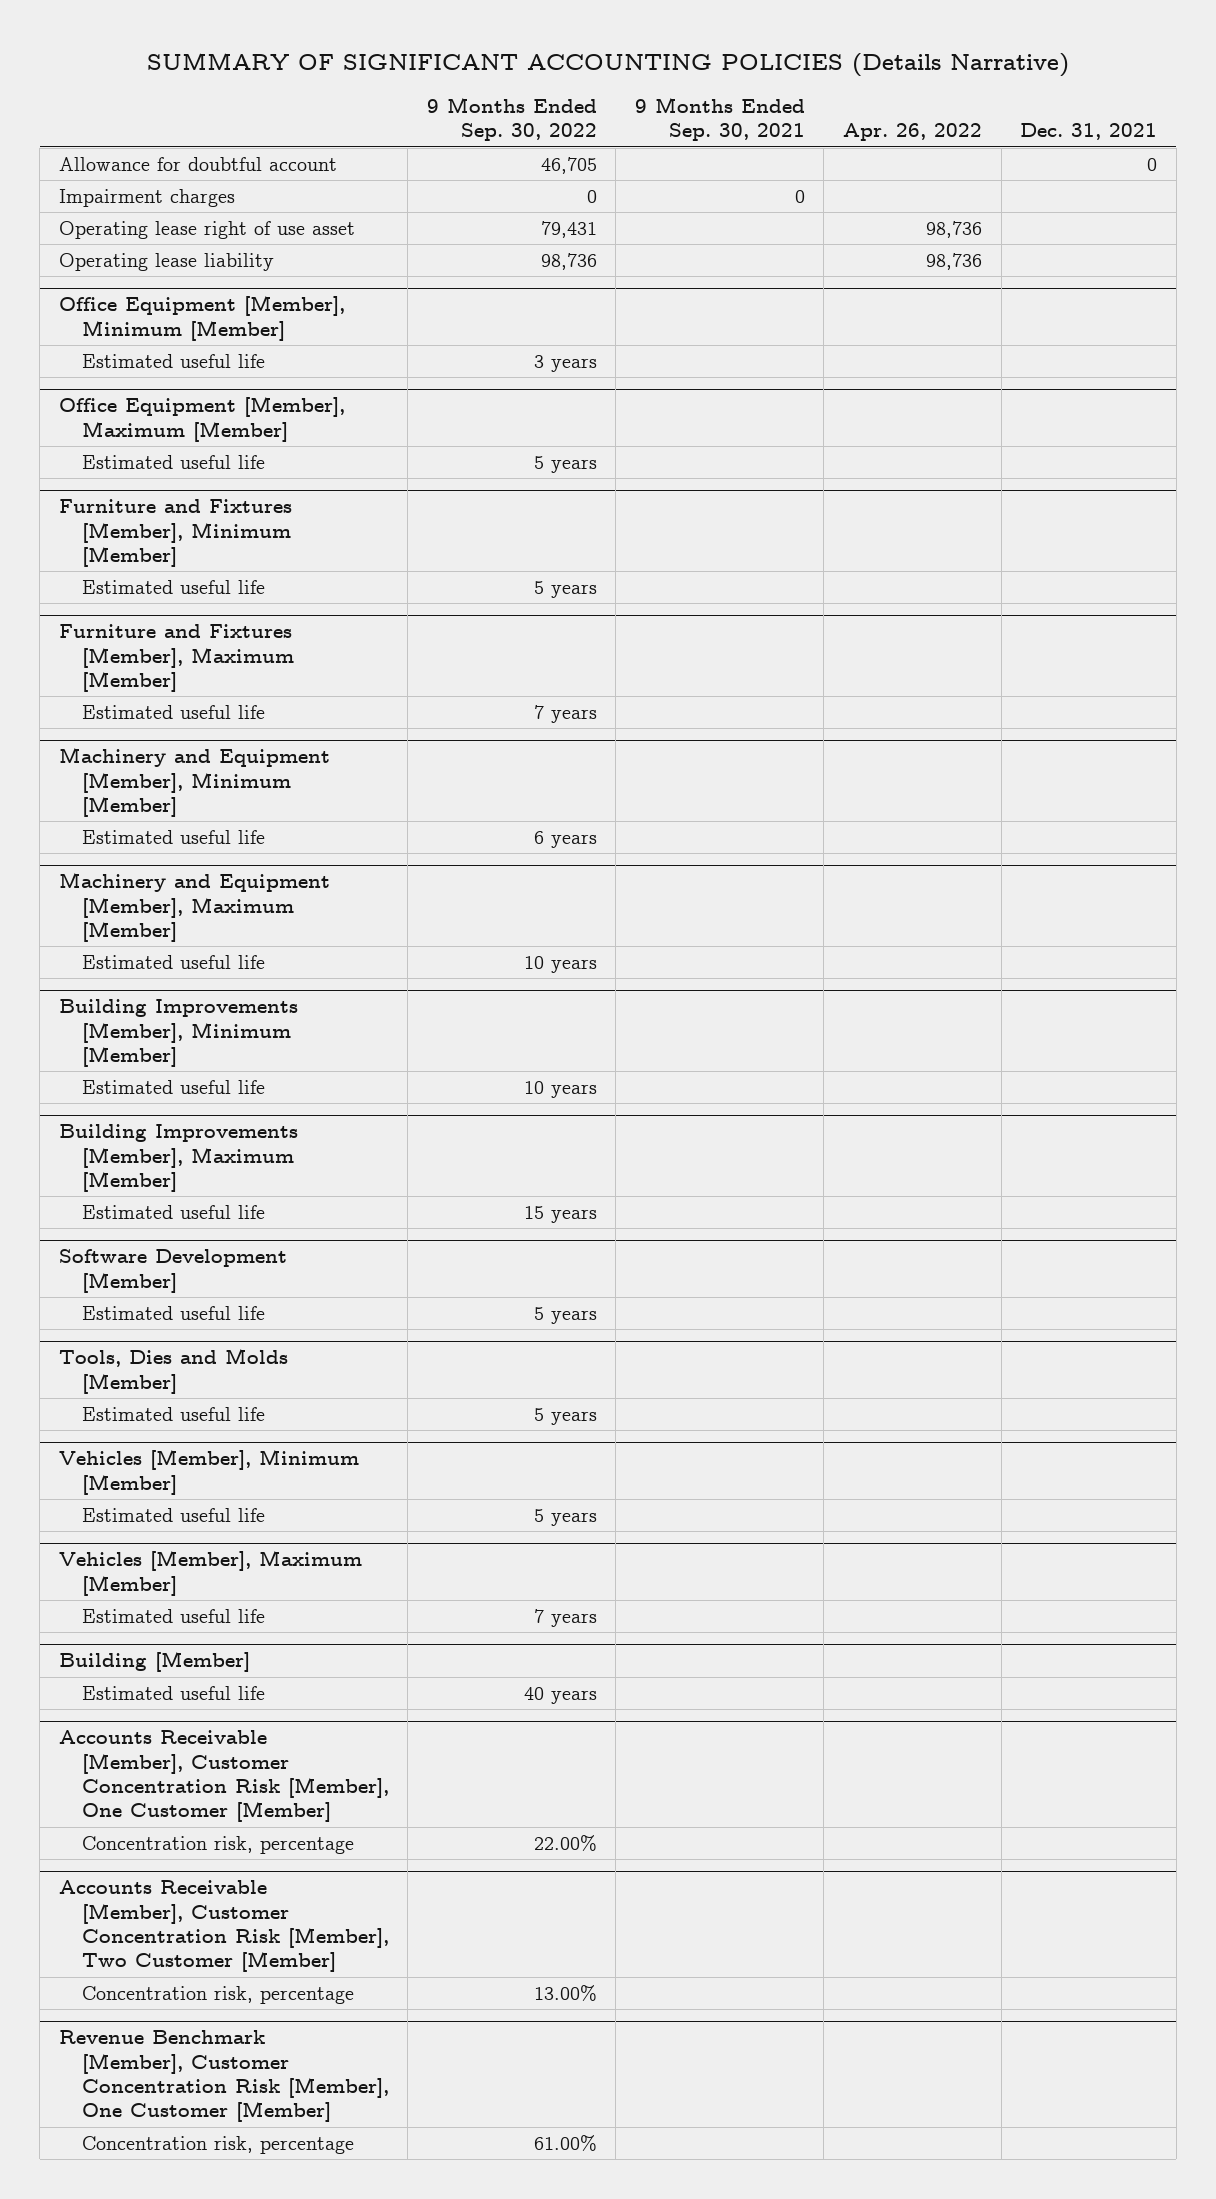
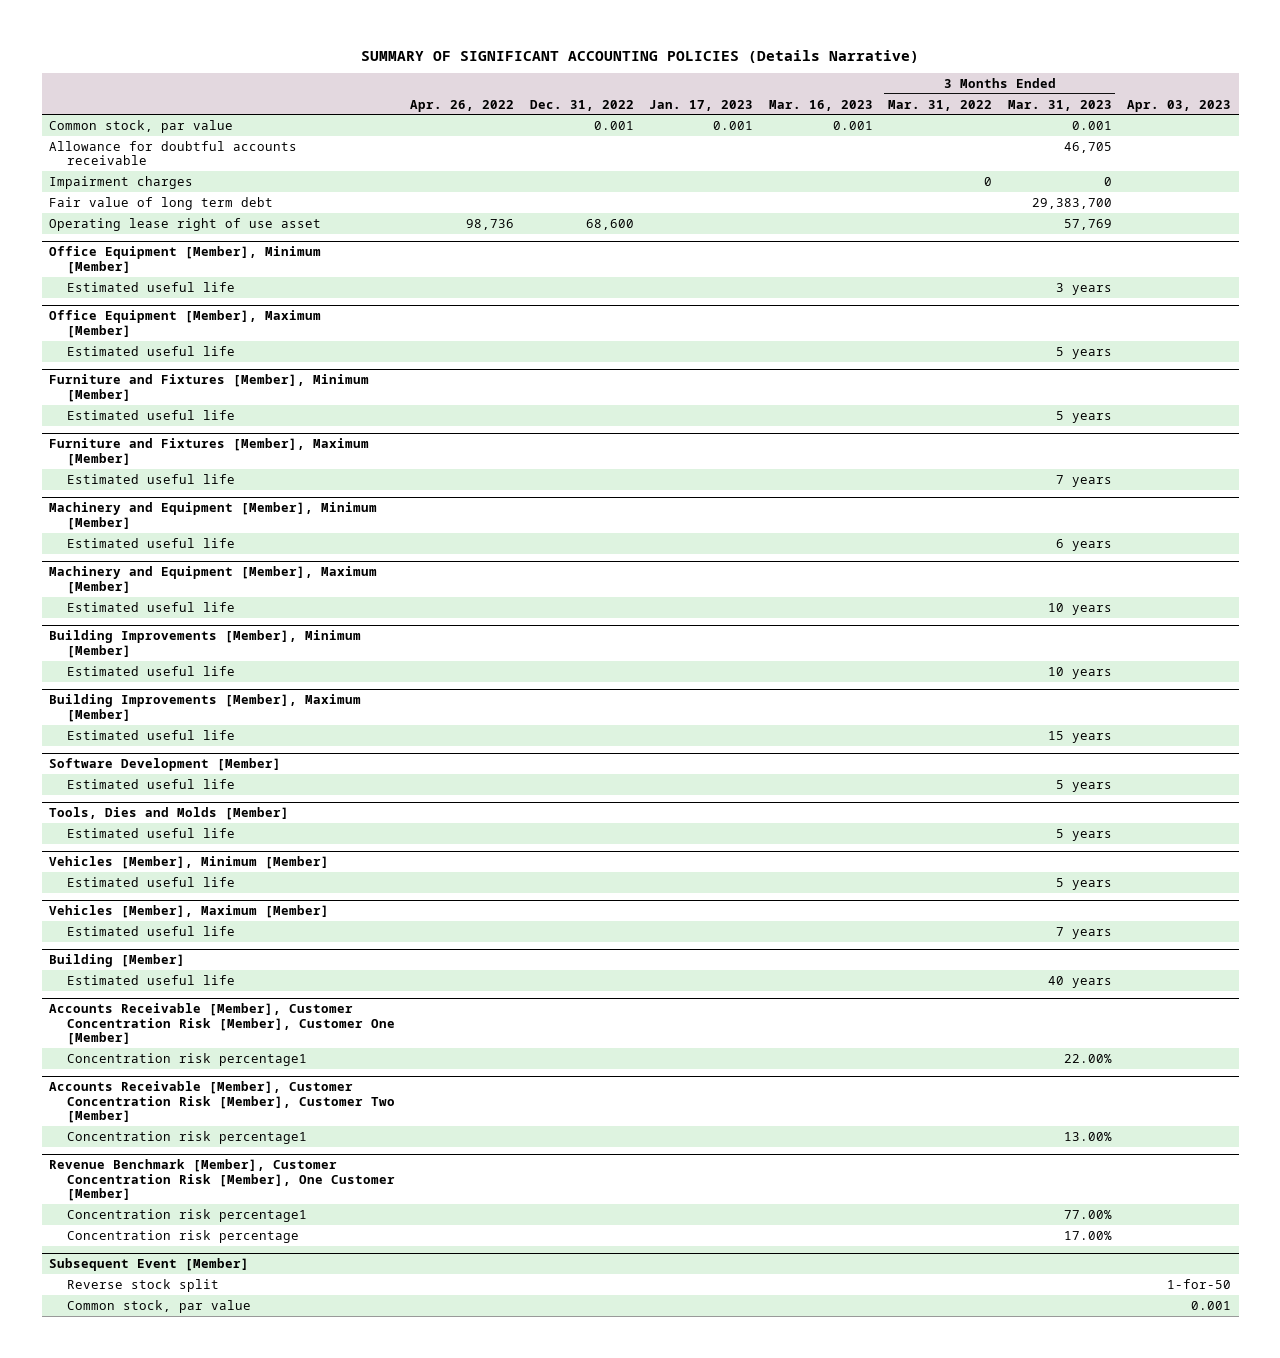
- | 9 Months Ended Sep. 30, 2022 | 9 Months Ended Sep. 30, 2021 | Apr. 26, 2022 | Dec. 31, 2021
+ | Apr. 26, 2022 | Dec. 31, 2022 | Jan. 17, 2023 | Mar. 16, 2023 | 3 Months Ended Mar. 31, 2022 | 3 Months Ended Mar. 31, 2023 | Apr. 03, 2023
- Allowance for doubtful account | 46,705 | | | 0
+ Common stock, par value | | 0.001 | 0.001 | 0.001 | | 0.001 |
+ Allowance for doubtful accounts receivable | | | | | | 46,705 |
+ Fair value of long term debt | | | | | | 29,383,700 |
- Operating lease liability | 98,736 | | 98,736 |
- Accounts Receivable [Member], Customer Concentration Risk [Member], One Customer [Member]
- Concentration risk, percentage | 22.00% | | |
- Accounts Receivable [Member], Customer Concentration Risk [Member], Two Customer [Member]
- Concentration risk, percentage | 13.00% | | |
+ Accounts Receivable [Member], Customer Concentration Risk [Member], Customer One [Member]
+ Concentration risk percentage1 | | | | | | 22.00% |
+ Accounts Receivable [Member], Customer Concentration Risk [Member], Customer Two [Member]
+ Concentration risk percentage1 | | | | | | 13.00% |
@ Revenue Benchmark [Member], Customer Concentration Risk [Member], One Customer [Member]
- Concentration risk, percentage | 61.00% | | |
+ Concentration risk percentage1 | | | | | | 77.00% |
+ Concentration risk percentage | | | | | | 17.00% |
+ Subsequent Event [Member]
+ Reverse stock split | | | | | | | 1-for-50
+ Common stock, par value | | | | | | | 0.001

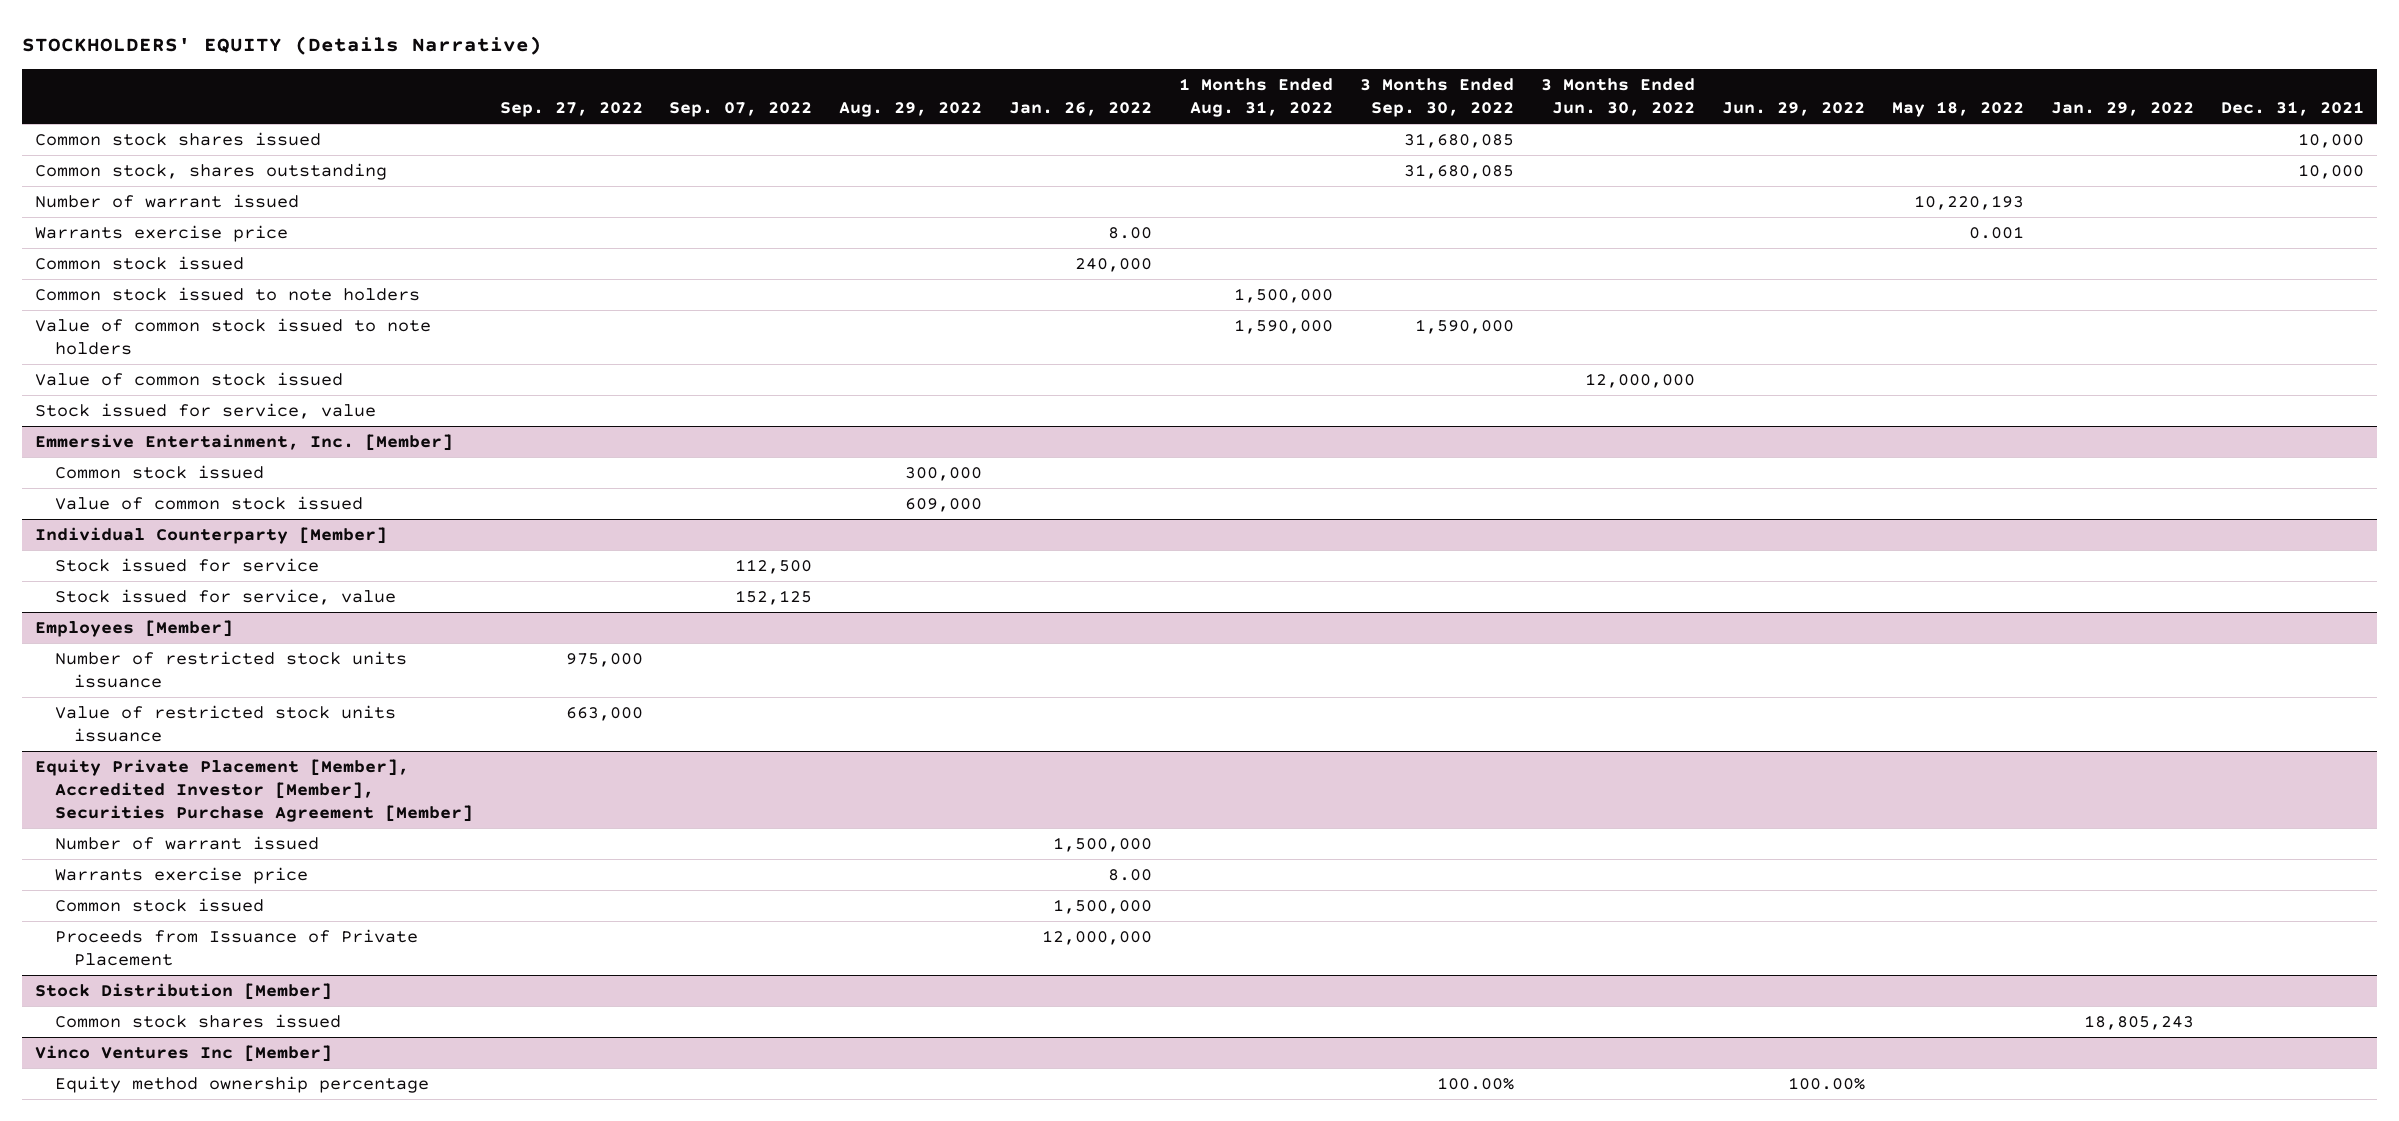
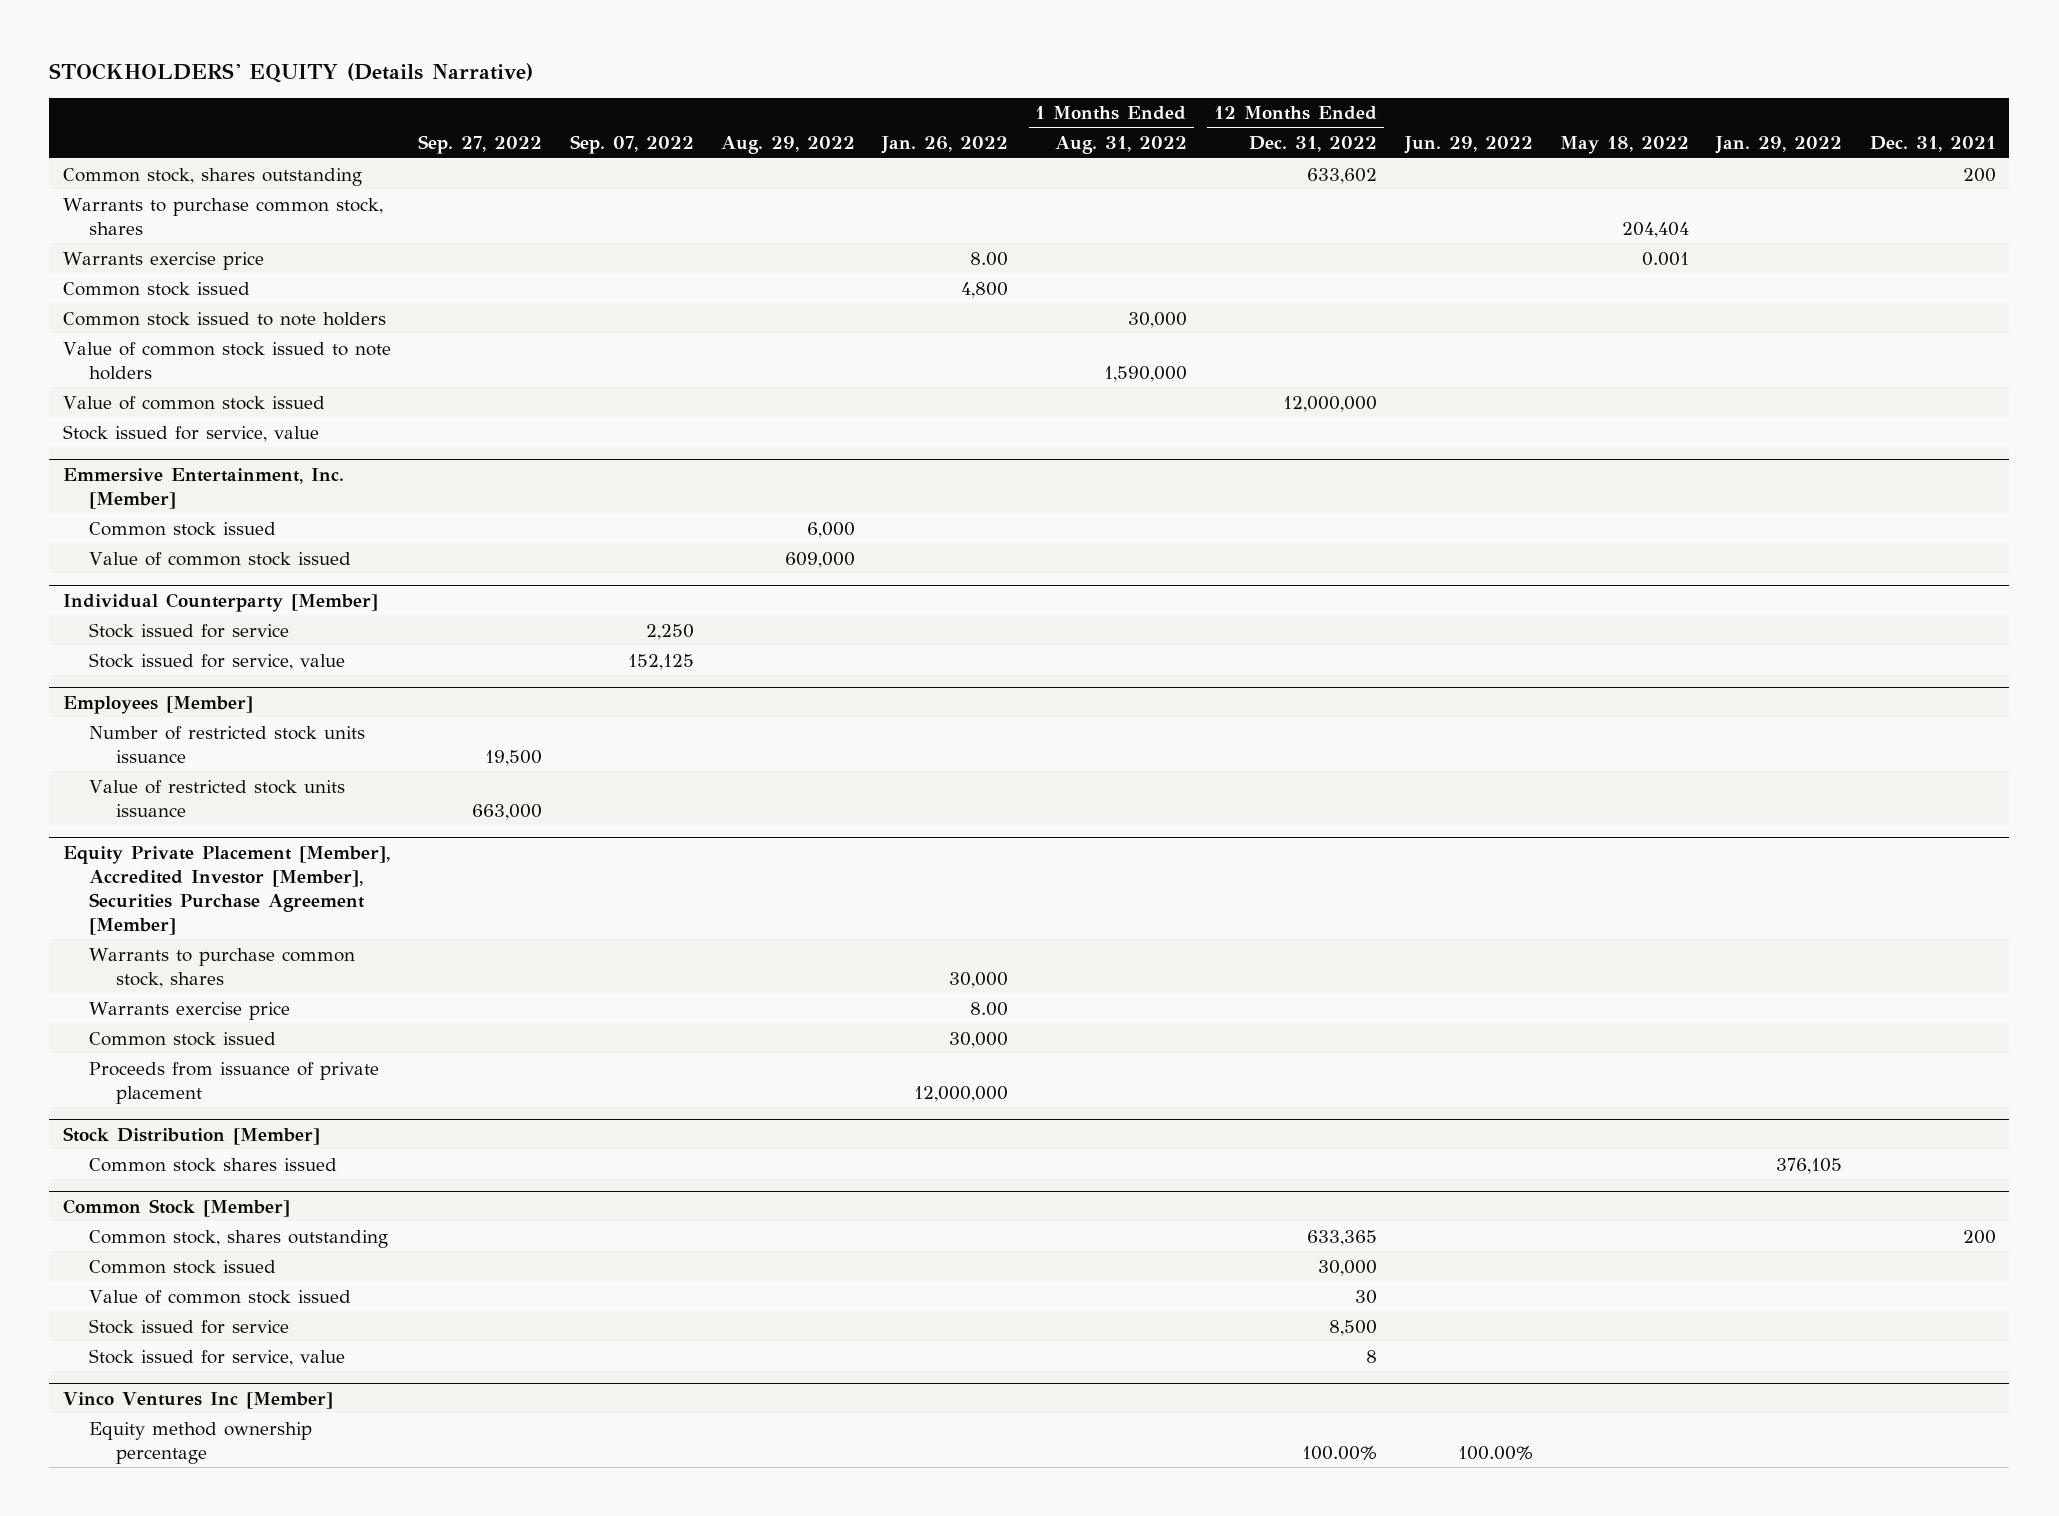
- | Sep. 27, 2022 | Sep. 07, 2022 | Aug. 29, 2022 | Jan. 26, 2022 | 1 Months Ended Aug. 31, 2022 | 3 Months Ended Sep. 30, 2022 | 3 Months Ended Jun. 30, 2022 | Jun. 29, 2022 | May 18, 2022 | Jan. 29, 2022 | Dec. 31, 2021
+ | Sep. 27, 2022 | Sep. 07, 2022 | Aug. 29, 2022 | Jan. 26, 2022 | 1 Months Ended Aug. 31, 2022 | 12 Months Ended Dec. 31, 2022 | Jun. 29, 2022 | May 18, 2022 | Jan. 29, 2022 | Dec. 31, 2021
- Common stock shares issued | | | | | | 31,680,085 | | | | | 10,000
- Common stock, shares outstanding | | | | | | 31,680,085 | | | | | 10,000
- Number of warrant issued | | | | | | | | | 10,220,193 | |
+ Common stock, shares outstanding | | | | | | 633,602 | | | | 200
+ Warrants to purchase common stock, shares | | | | | | | | 204,404 | |
- Common stock issued | | | | 240,000 | | | | | | |
- Common stock issued to note holders | | | | | 1,500,000 | | | | | |
+ Common stock issued | | | | 4,800 | | | | | |
+ Common stock issued to note holders | | | | | 30,000 | | | | |
@ Emmersive Entertainment, Inc. [Member]
- Common stock issued | | | 300,000 | | | | | | | |
+ Common stock issued | | | 6,000 | | | | | | |
@ Individual Counterparty [Member]
- Stock issued for service | | 112,500 | | | | | | | | |
+ Stock issued for service | | 2,250 | | | | | | | |
@ Employees [Member]
- Number of restricted stock units issuance | 975,000 | | | | | | | | | |
+ Number of restricted stock units issuance | 19,500 | | | | | | | | |
@ Equity Private Placement [Member], Accredited Investor [Member], Securities Purchase Agreement [Member]
- Number of warrant issued | | | | 1,500,000 | | | | | | |
+ Warrants to purchase common stock, shares | | | | 30,000 | | | | | |
- Common stock issued | | | | 1,500,000 | | | | | | |
- Proceeds from Issuance of Private Placement | | | | 12,000,000 | | | | | | |
+ Common stock issued | | | | 30,000 | | | | | |
+ Proceeds from issuance of private placement | | | | 12,000,000 | | | | | |
@ Stock Distribution [Member]
- Common stock shares issued | | | | | | | | | | 18,805,243 |
+ Common stock shares issued | | | | | | | | | 376,105 |
+ Common Stock [Member]
+ Common stock, shares outstanding | | | | | | 633,365 | | | | 200
+ Common stock issued | | | | | | 30,000 | | | |
+ Value of common stock issued | | | | | | 30 | | | |
+ Stock issued for service | | | | | | 8,500 | | | |
+ Stock issued for service, value | | | | | | 8 | | | |

